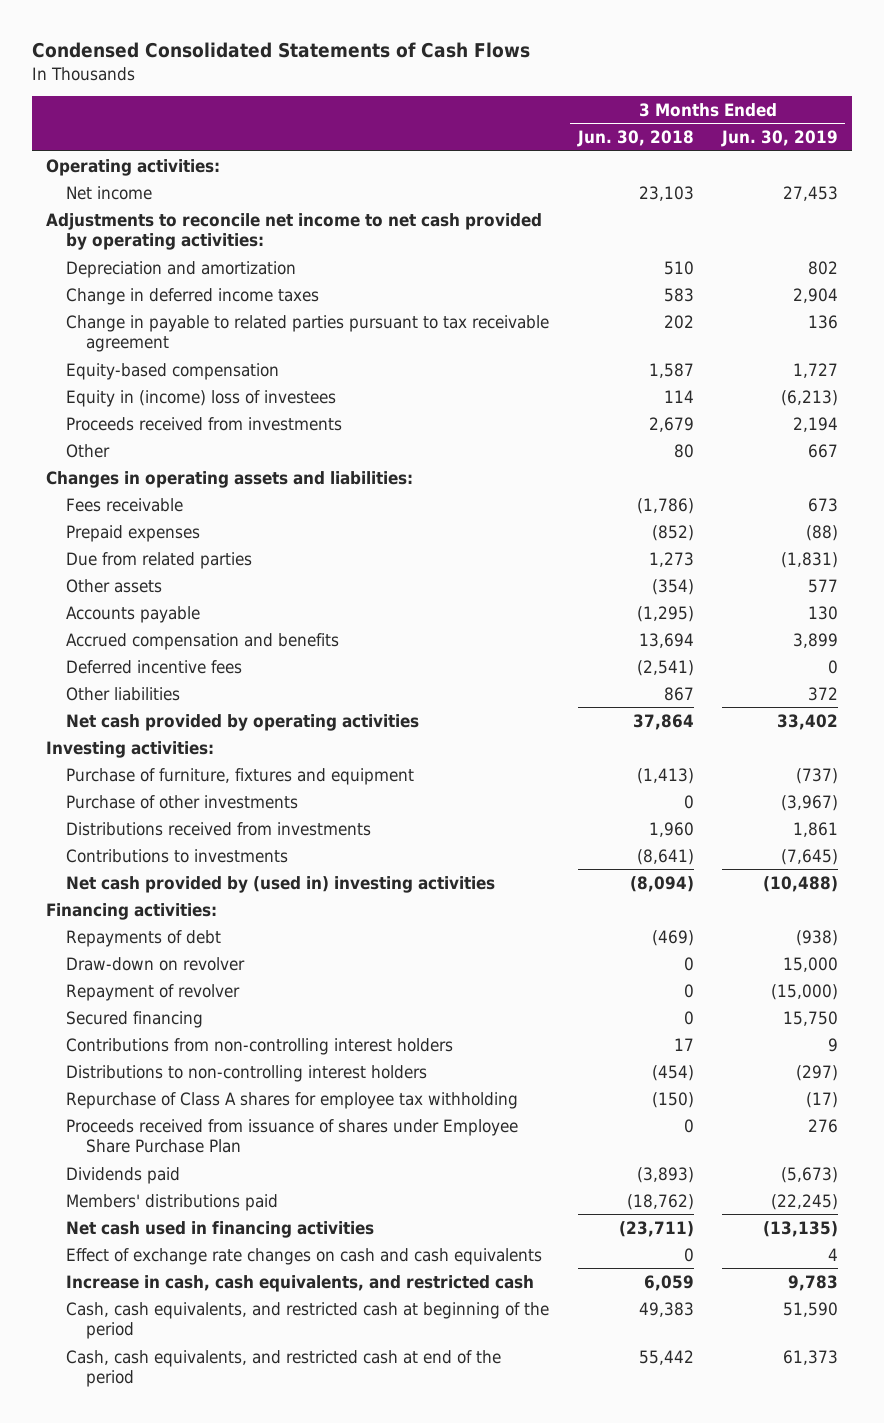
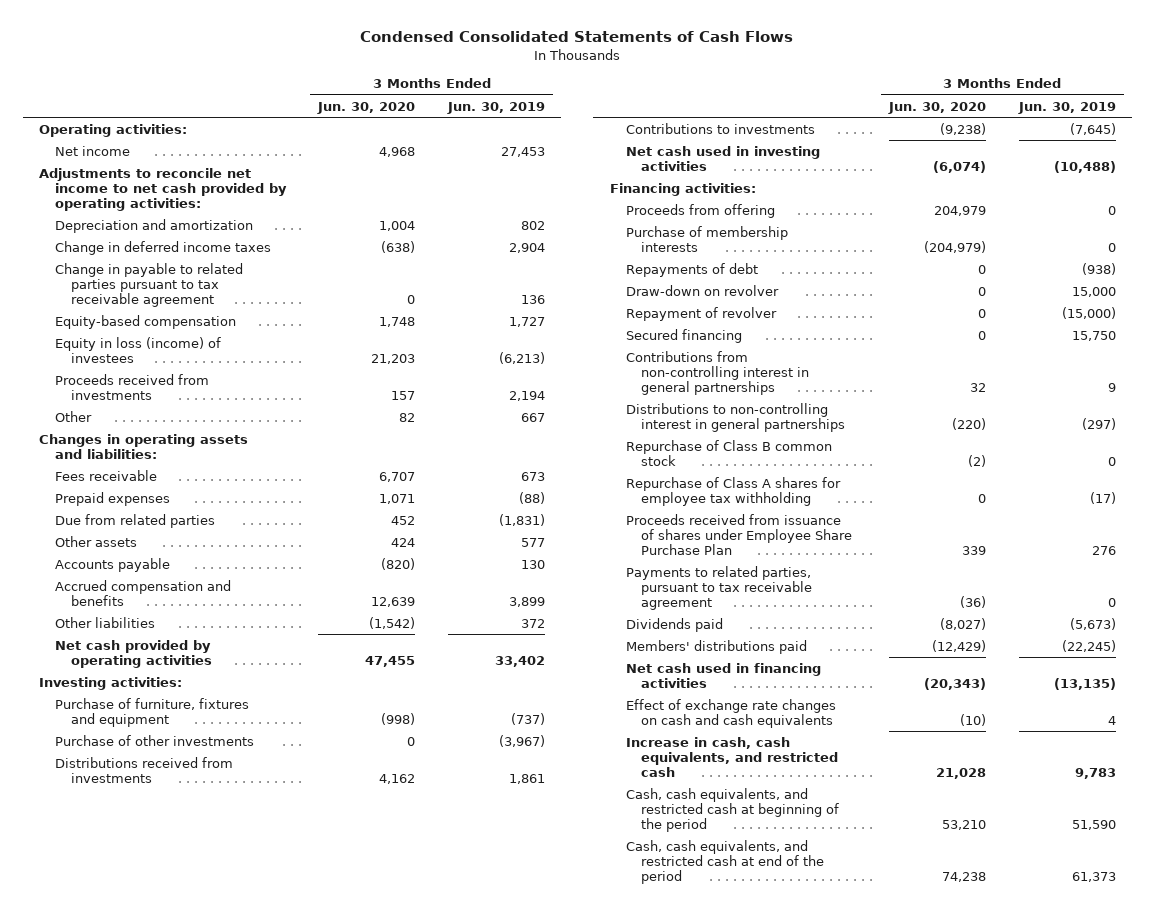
- | 3 Months Ended Jun. 30, 2018 | 3 Months Ended Jun. 30, 2019
+ | 3 Months Ended Jun. 30, 2020 | 3 Months Ended Jun. 30, 2019
- Equity in (income) loss of investees | 114 | (6,213)
+ Equity in loss (income) of investees | 21,203 | (6,213)
- Deferred incentive fees | (2,541) | 0
- Net cash provided by (used in) investing activities | (8,094) | (10,488)
+ Net cash used in investing activities | (6,074) | (10,488)
+ Proceeds from offering | 204,979 | 0
+ Purchase of membership interests | (204,979) | 0
- Contributions from non-controlling interest holders | 17 | 9
- Distributions to non-controlling interest holders | (454) | (297)
+ Contributions from non-controlling interest in general partnerships | 32 | 9
+ Distributions to non-controlling interest in general partnerships | (220) | (297)
+ Repurchase of Class B common stock | (2) | 0
+ Payments to related parties, pursuant to tax receivable agreement | (36) | 0

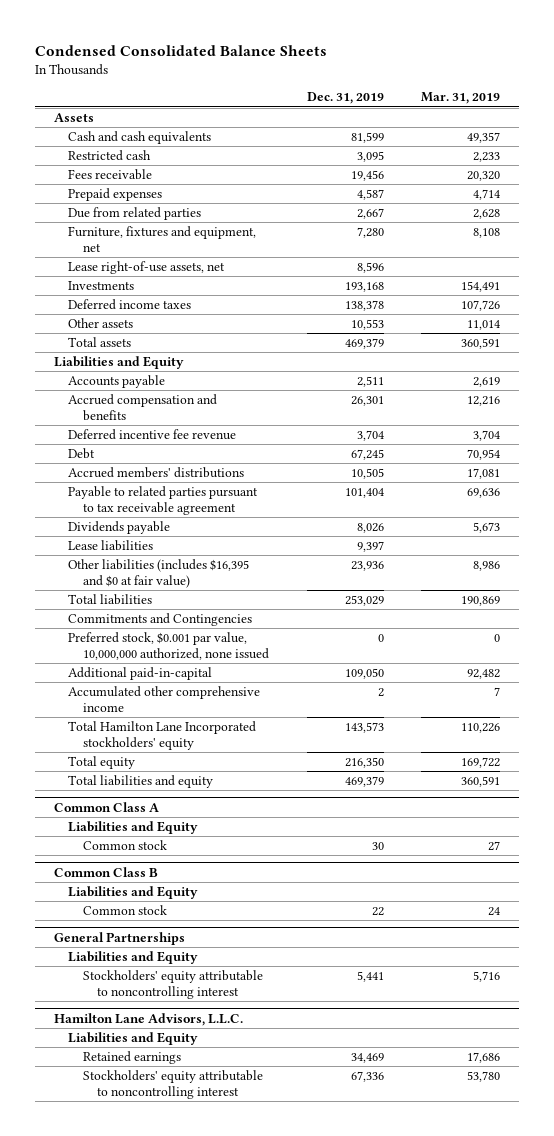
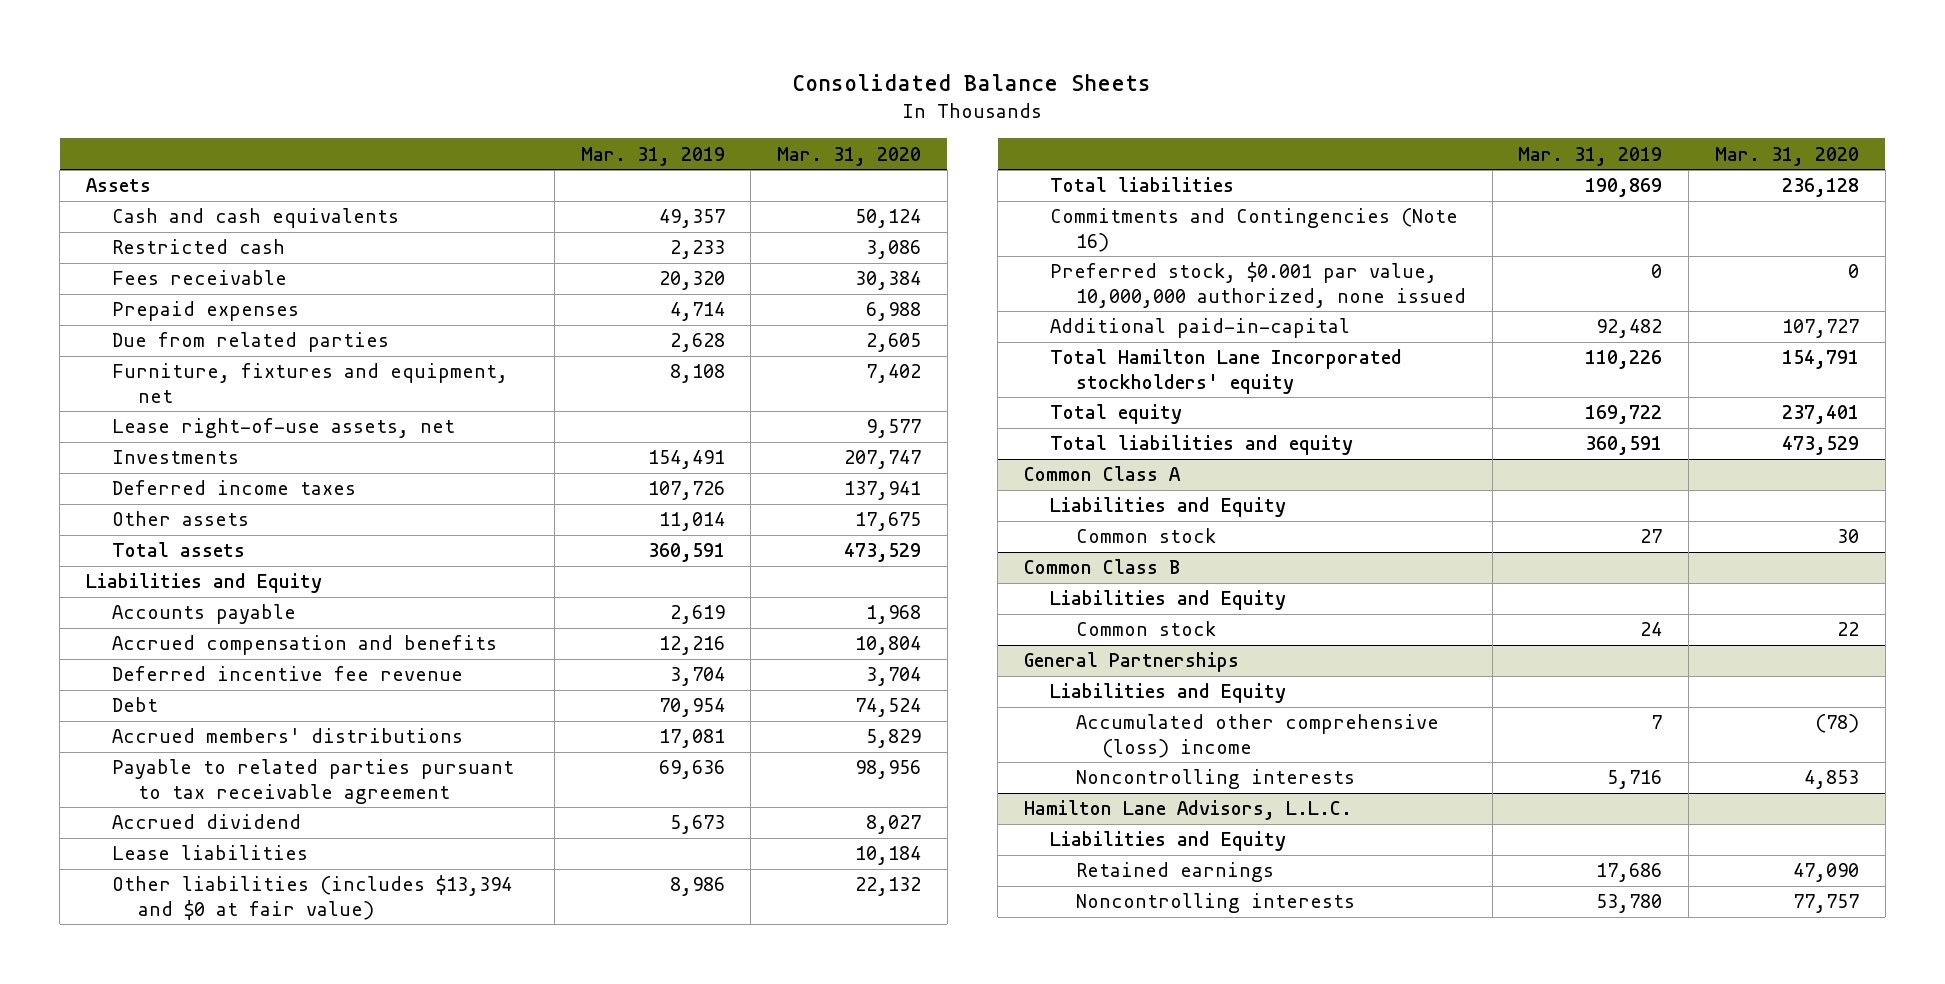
- Condensed Consolidated Balance Sheets
+ Consolidated Balance Sheets
- | Dec. 31, 2019 | Mar. 31, 2019
+ | Mar. 31, 2019 | Mar. 31, 2020
- Dividends payable | 8,026 | 5,673
+ Accrued dividend | 5,673 | 8,027
- Other liabilities (includes $16,395 and $0 at fair value) | 23,936 | 8,986
+ Other liabilities (includes $13,394 and $0 at fair value) | 8,986 | 22,132
- Commitments and Contingencies
+ Commitments and Contingencies (Note 16)
- Accumulated other comprehensive income | 2 | 7
@ General Partnerships
- Stockholders' equity attributable to noncontrolling interest | 5,441 | 5,716
+ Accumulated other comprehensive (loss) income | 7 | (78)
+ Noncontrolling interests | 5,716 | 4,853
@ Hamilton Lane Advisors, L.L.C.
- Stockholders' equity attributable to noncontrolling interest | 67,336 | 53,780
+ Noncontrolling interests | 53,780 | 77,757

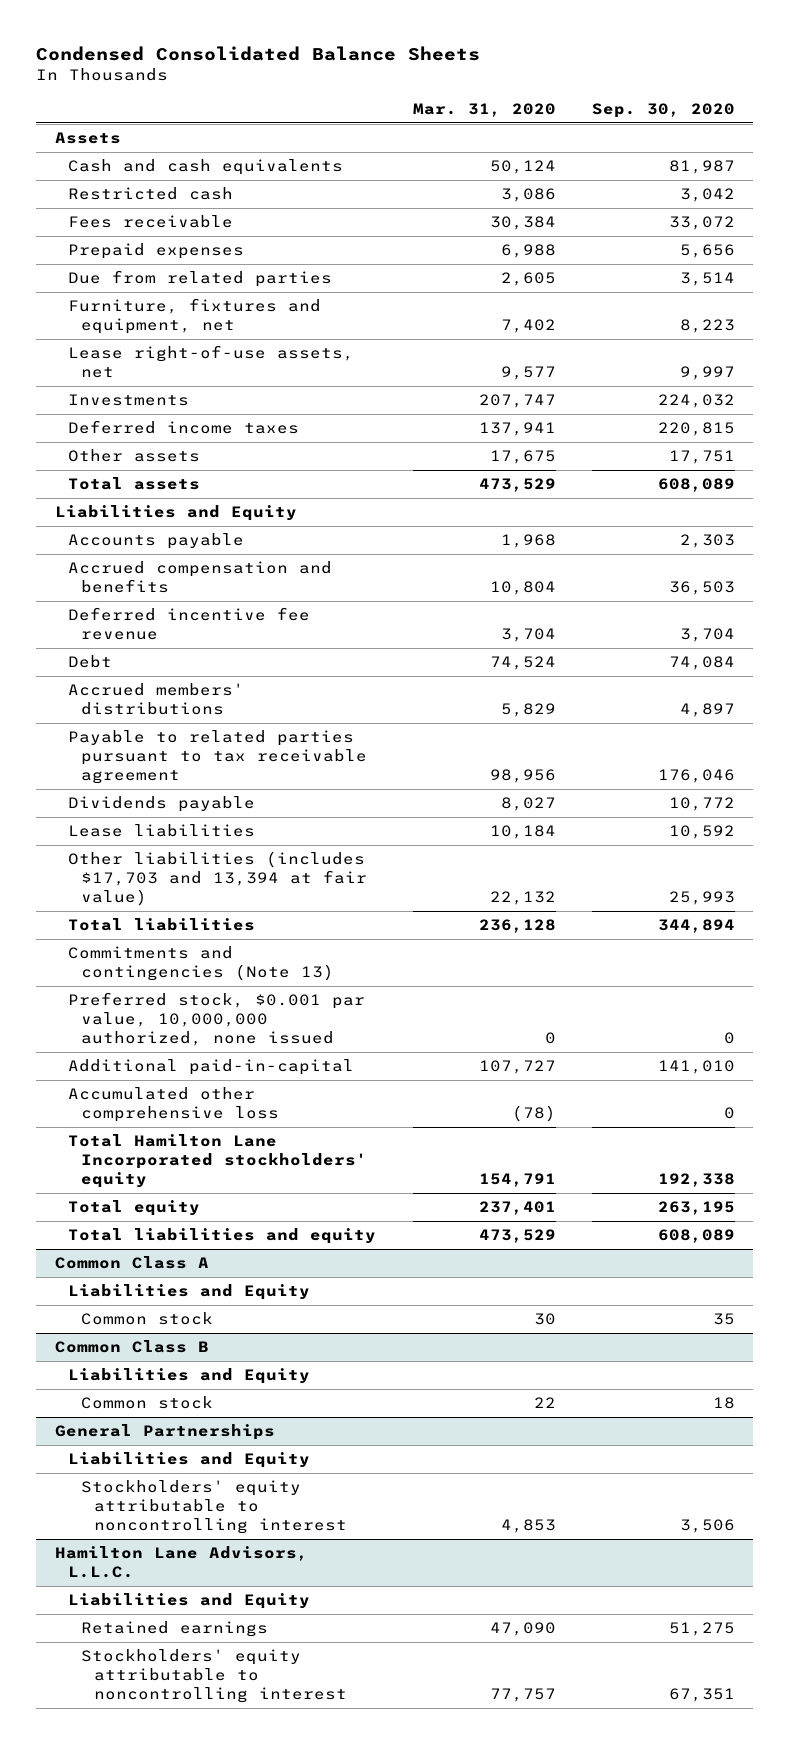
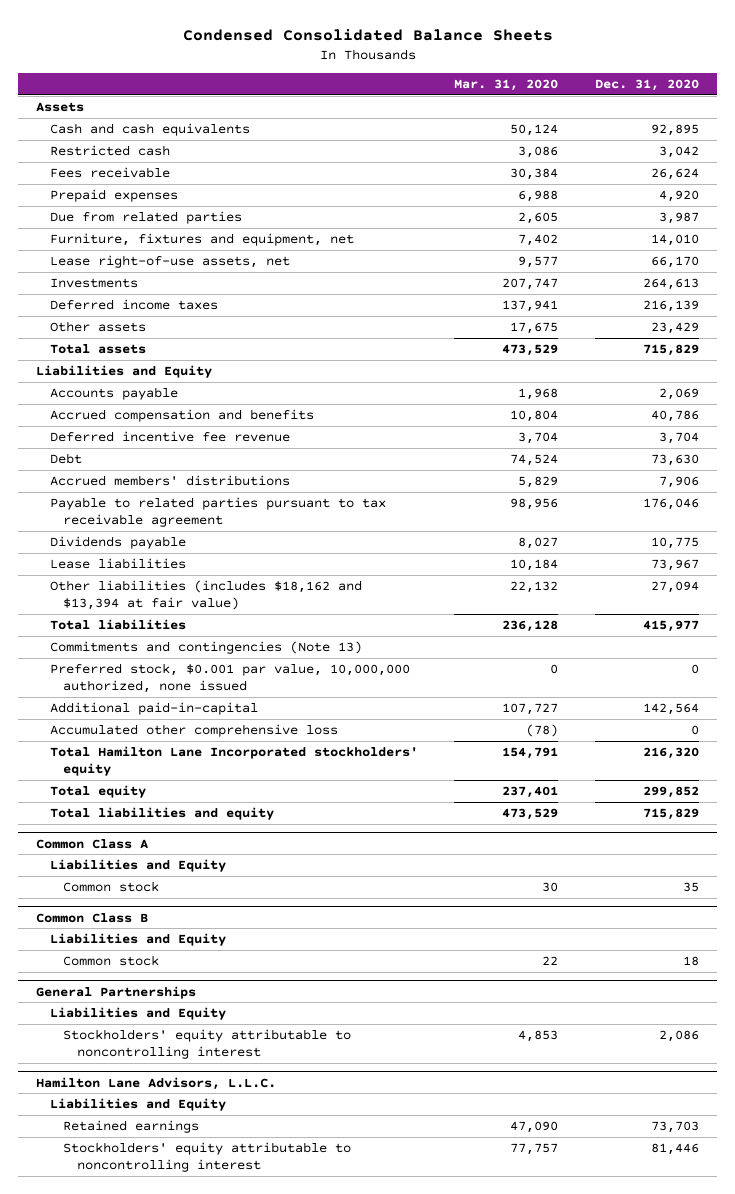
- | Mar. 31, 2020 | Sep. 30, 2020
+ | Mar. 31, 2020 | Dec. 31, 2020
- Other liabilities (includes $17,703 and 13,394 at fair value) | 22,132 | 25,993
+ Other liabilities (includes $18,162 and $13,394 at fair value) | 22,132 | 27,094

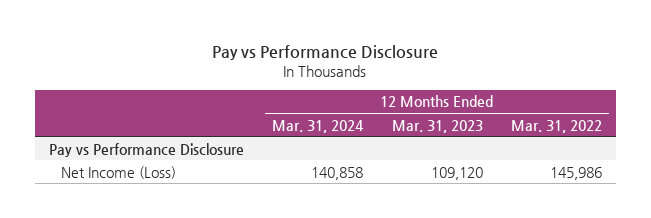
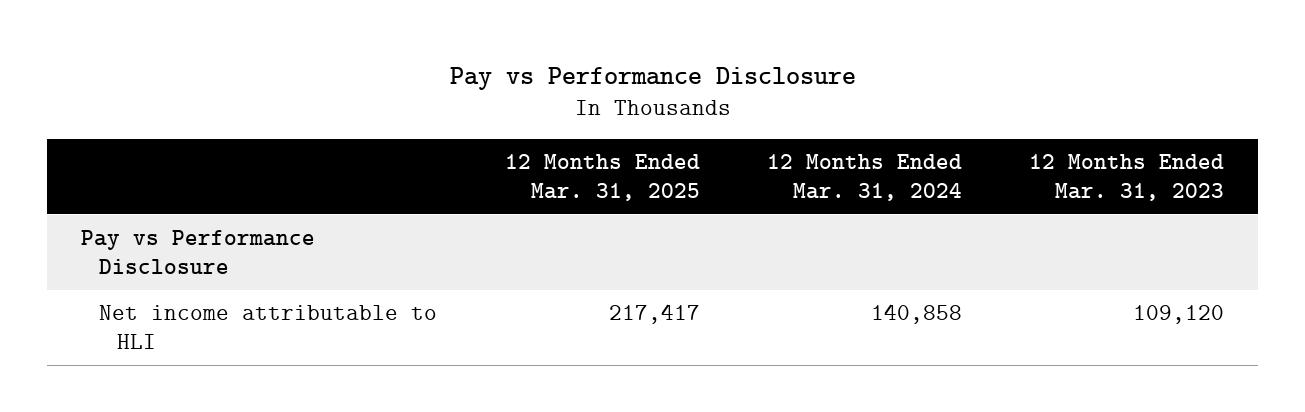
- | 12 Months Ended Mar. 31, 2024 | 12 Months Ended Mar. 31, 2023 | 12 Months Ended Mar. 31, 2022
+ | 12 Months Ended Mar. 31, 2025 | 12 Months Ended Mar. 31, 2024 | 12 Months Ended Mar. 31, 2023
- Net Income (Loss) | 140,858 | 109,120 | 145,986
+ Net income attributable to HLI | 217,417 | 140,858 | 109,120

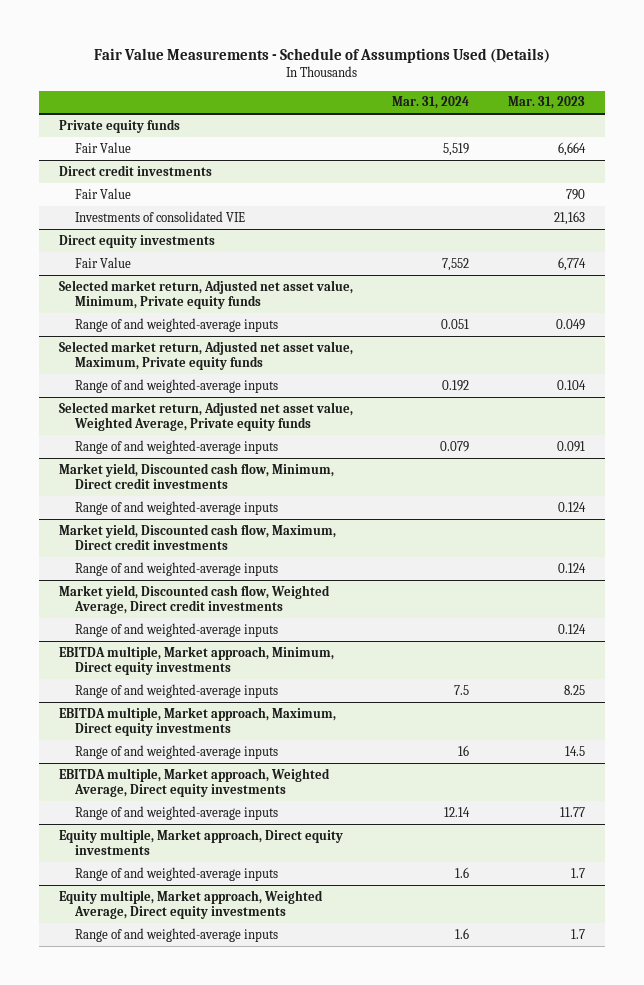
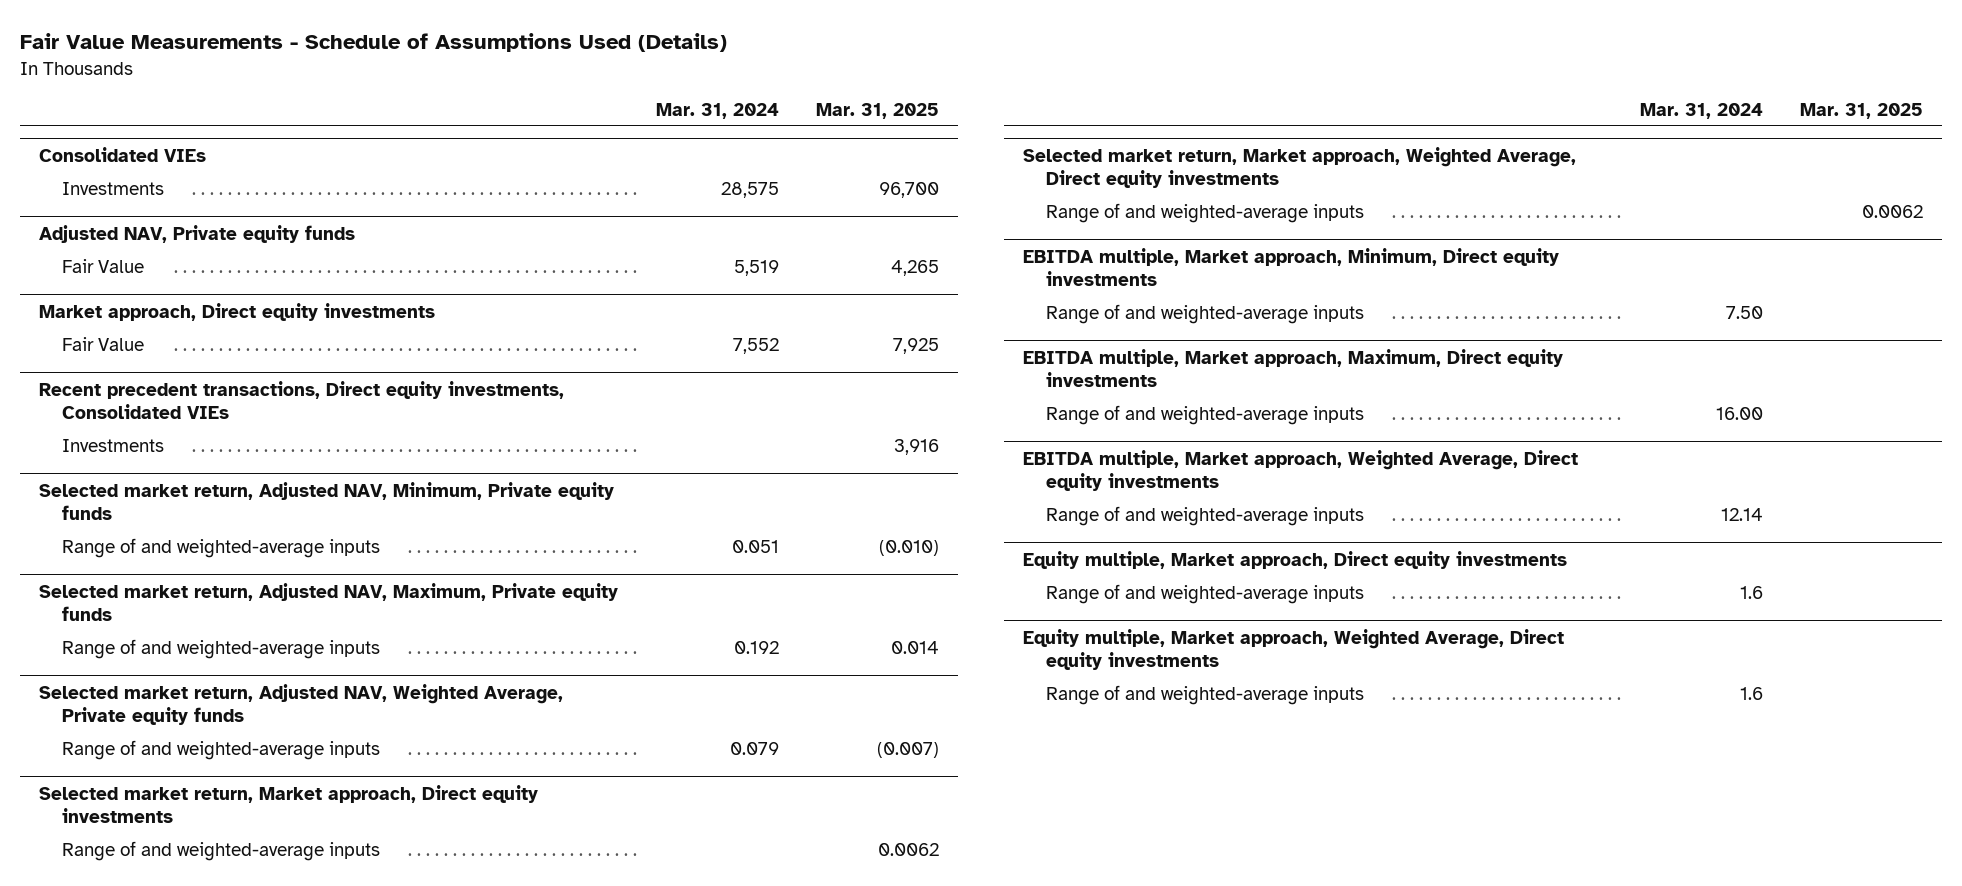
- | Mar. 31, 2024 | Mar. 31, 2023
+ | Mar. 31, 2024 | Mar. 31, 2025
- Private equity funds
+ Consolidated VIEs
+ Investments | 28,575 | 96,700
+ Adjusted NAV, Private equity funds
- Direct credit investments
- Fair Value | | 790
- Investments of consolidated VIE | | 21,163
- Direct equity investments
+ Market approach, Direct equity investments
- Selected market return, Adjusted net asset value, Minimum, Private equity funds
+ Recent precedent transactions, Direct equity investments, Consolidated VIEs
+ Investments | | 3,916
+ Selected market return, Adjusted NAV, Minimum, Private equity funds
- Selected market return, Adjusted net asset value, Maximum, Private equity funds
+ Selected market return, Adjusted NAV, Maximum, Private equity funds
- Selected market return, Adjusted net asset value, Weighted Average, Private equity funds
+ Selected market return, Adjusted NAV, Weighted Average, Private equity funds
- Market yield, Discounted cash flow, Minimum, Direct credit investments
- Range of and weighted-average inputs | | 0.124
- Market yield, Discounted cash flow, Maximum, Direct credit investments
+ Selected market return, Market approach, Direct equity investments
- Market yield, Discounted cash flow, Weighted Average, Direct credit investments
+ Selected market return, Market approach, Weighted Average, Direct equity investments
@ EBITDA multiple, Market approach, Minimum, Direct equity investments
- Range of and weighted-average inputs | 7.5 | 8.25
+ Range of and weighted-average inputs | 7.50 |
@ EBITDA multiple, Market approach, Maximum, Direct equity investments
- Range of and weighted-average inputs | 16 | 14.5
+ Range of and weighted-average inputs | 16.00 |

